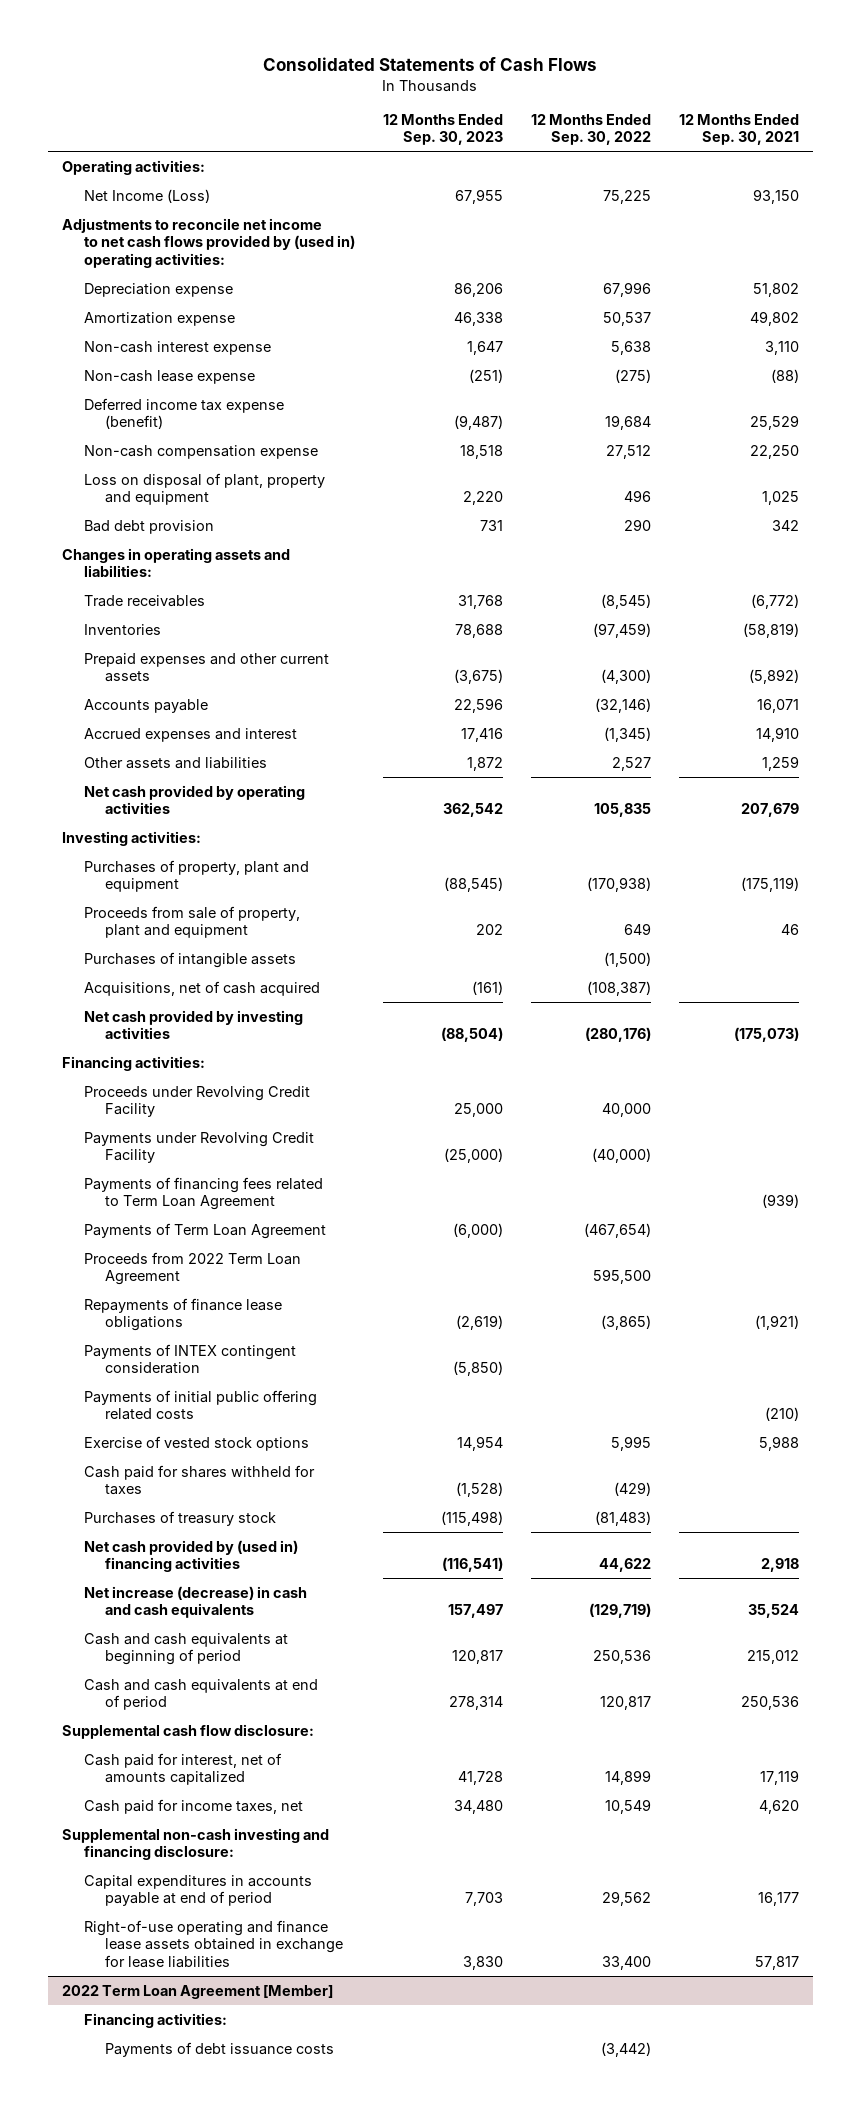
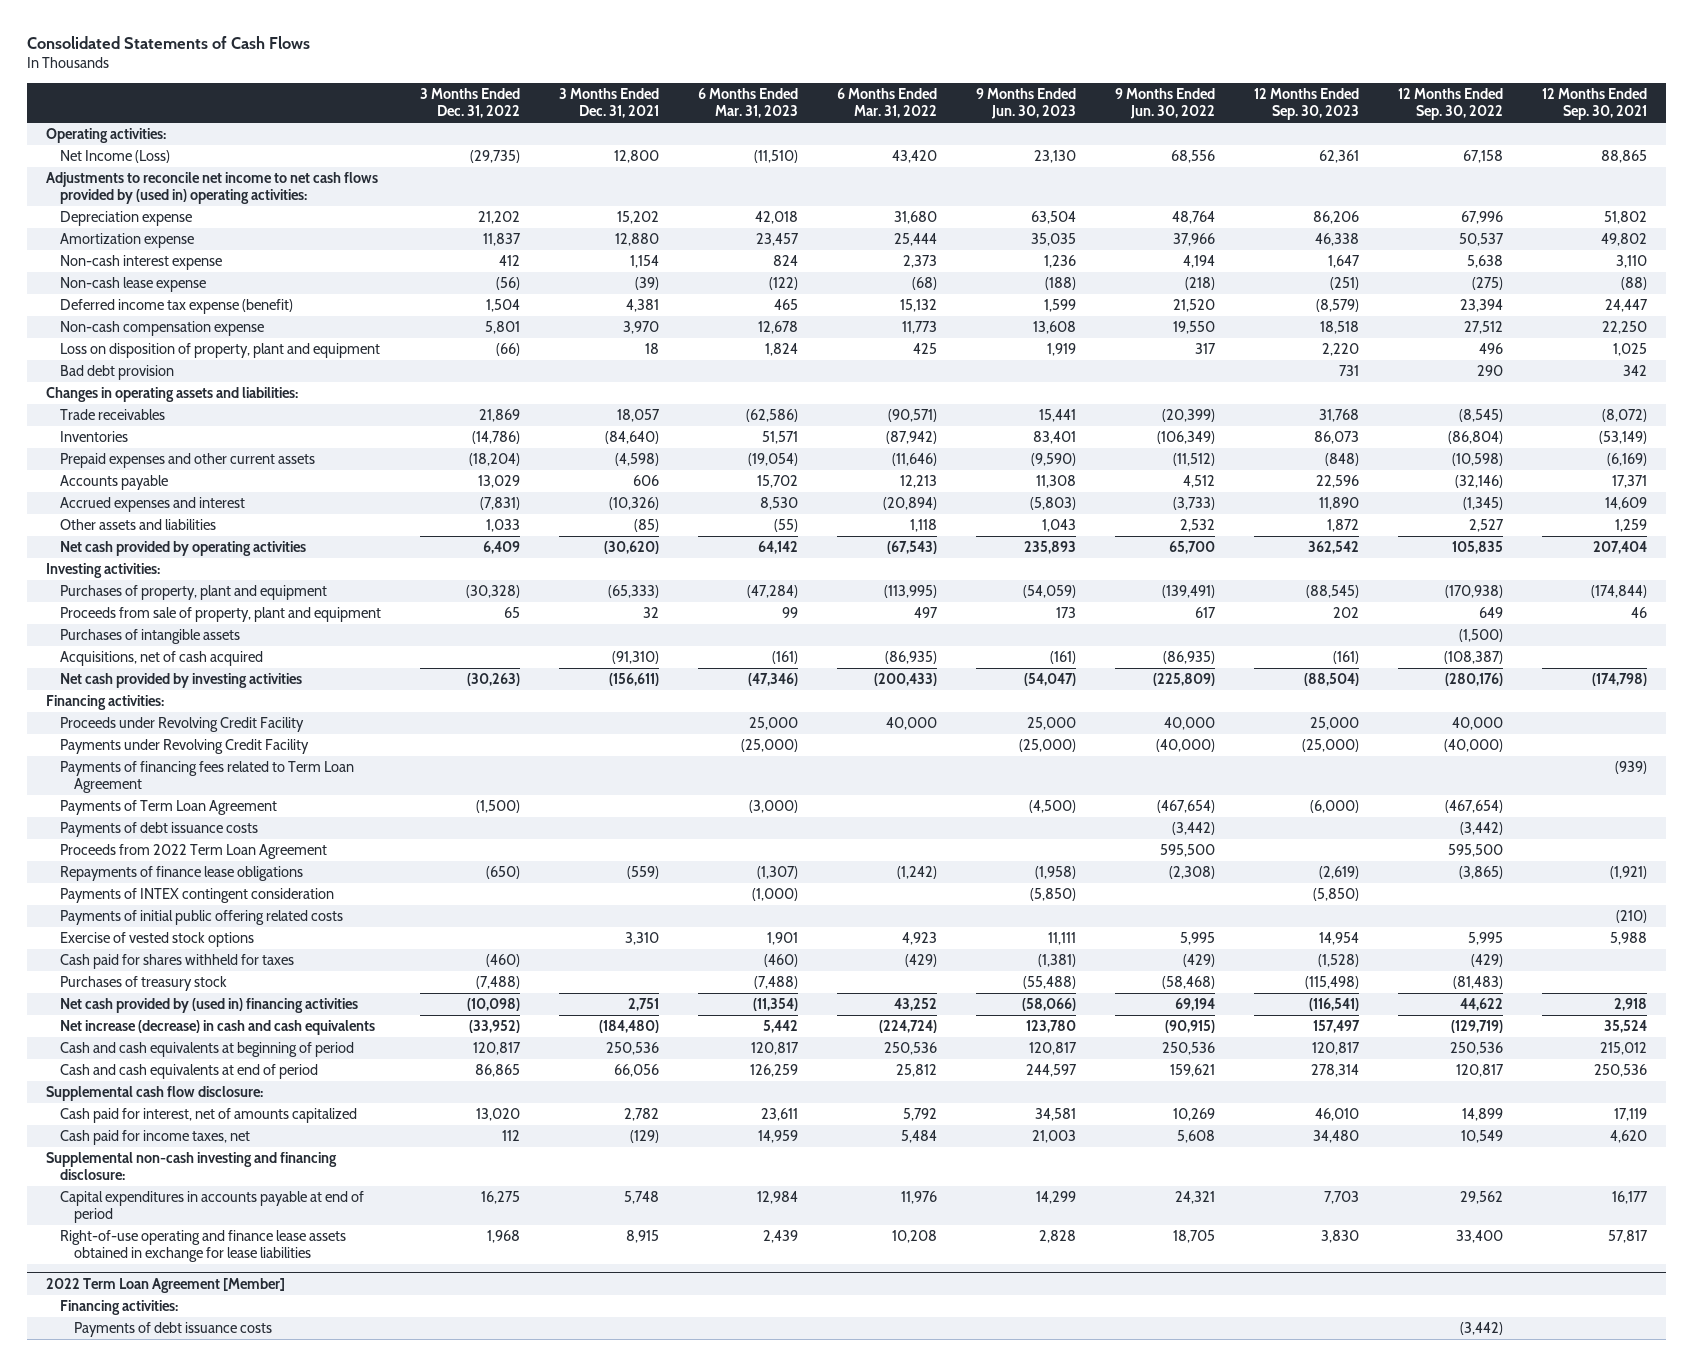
- | 12 Months Ended Sep. 30, 2023 | 12 Months Ended Sep. 30, 2022 | 12 Months Ended Sep. 30, 2021
+ | 3 Months Ended Dec. 31, 2022 | 3 Months Ended Dec. 31, 2021 | 6 Months Ended Mar. 31, 2023 | 6 Months Ended Mar. 31, 2022 | 9 Months Ended Jun. 30, 2023 | 9 Months Ended Jun. 30, 2022 | 12 Months Ended Sep. 30, 2023 | 12 Months Ended Sep. 30, 2022 | 12 Months Ended Sep. 30, 2021
- Net Income (Loss) | 67,955 | 75,225 | 93,150
+ Net Income (Loss) | (29,735) | 12,800 | (11,510) | 43,420 | 23,130 | 68,556 | 62,361 | 67,158 | 88,865
- Deferred income tax expense (benefit) | (9,487) | 19,684 | 25,529
+ Deferred income tax expense (benefit) | 1,504 | 4,381 | 465 | 15,132 | 1,599 | 21,520 | (8,579) | 23,394 | 24,447
- Loss on disposal of plant, property and equipment | 2,220 | 496 | 1,025
+ Loss on disposition of property, plant and equipment | (66) | 18 | 1,824 | 425 | 1,919 | 317 | 2,220 | 496 | 1,025
- Trade receivables | 31,768 | (8,545) | (6,772)
- Inventories | 78,688 | (97,459) | (58,819)
- Prepaid expenses and other current assets | (3,675) | (4,300) | (5,892)
- Accounts payable | 22,596 | (32,146) | 16,071
- Accrued expenses and interest | 17,416 | (1,345) | 14,910
+ Trade receivables | 21,869 | 18,057 | (62,586) | (90,571) | 15,441 | (20,399) | 31,768 | (8,545) | (8,072)
+ Inventories | (14,786) | (84,640) | 51,571 | (87,942) | 83,401 | (106,349) | 86,073 | (86,804) | (53,149)
+ Prepaid expenses and other current assets | (18,204) | (4,598) | (19,054) | (11,646) | (9,590) | (11,512) | (848) | (10,598) | (6,169)
+ Accounts payable | 13,029 | 606 | 15,702 | 12,213 | 11,308 | 4,512 | 22,596 | (32,146) | 17,371
+ Accrued expenses and interest | (7,831) | (10,326) | 8,530 | (20,894) | (5,803) | (3,733) | 11,890 | (1,345) | 14,609
- Net cash provided by operating activities | 362,542 | 105,835 | 207,679
+ Net cash provided by operating activities | 6,409 | (30,620) | 64,142 | (67,543) | 235,893 | 65,700 | 362,542 | 105,835 | 207,404
- Purchases of property, plant and equipment | (88,545) | (170,938) | (175,119)
+ Purchases of property, plant and equipment | (30,328) | (65,333) | (47,284) | (113,995) | (54,059) | (139,491) | (88,545) | (170,938) | (174,844)
- Net cash provided by investing activities | (88,504) | (280,176) | (175,073)
+ Net cash provided by investing activities | (30,263) | (156,611) | (47,346) | (200,433) | (54,047) | (225,809) | (88,504) | (280,176) | (174,798)
+ Payments of debt issuance costs | | | | | | (3,442) | | (3,442) |
- Cash paid for interest, net of amounts capitalized | 41,728 | 14,899 | 17,119
+ Cash paid for interest, net of amounts capitalized | 13,020 | 2,782 | 23,611 | 5,792 | 34,581 | 10,269 | 46,010 | 14,899 | 17,119

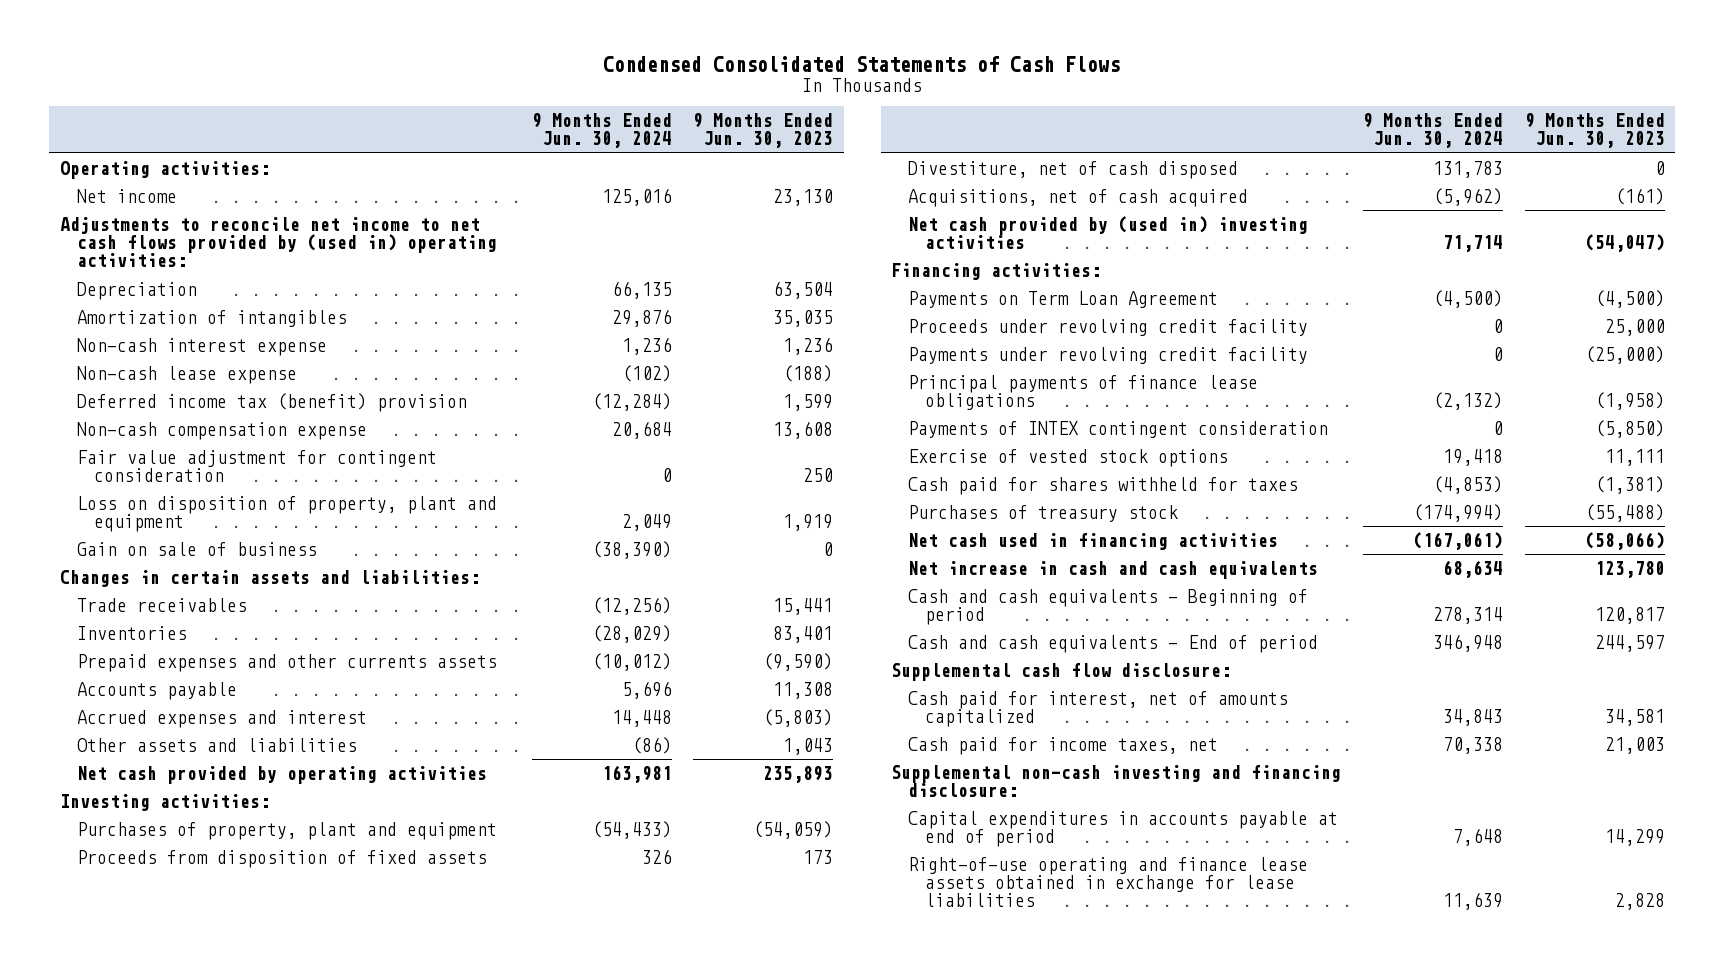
- Consolidated Statements of Cash Flows
+ Condensed Consolidated Statements of Cash Flows
- | 3 Months Ended Dec. 31, 2022 | 3 Months Ended Dec. 31, 2021 | 6 Months Ended Mar. 31, 2023 | 6 Months Ended Mar. 31, 2022 | 9 Months Ended Jun. 30, 2023 | 9 Months Ended Jun. 30, 2022 | 12 Months Ended Sep. 30, 2023 | 12 Months Ended Sep. 30, 2022 | 12 Months Ended Sep. 30, 2021
+ | 9 Months Ended Jun. 30, 2024 | 9 Months Ended Jun. 30, 2023
- Net Income (Loss) | (29,735) | 12,800 | (11,510) | 43,420 | 23,130 | 68,556 | 62,361 | 67,158 | 88,865
+ Net income | 125,016 | 23,130
- Depreciation expense | 21,202 | 15,202 | 42,018 | 31,680 | 63,504 | 48,764 | 86,206 | 67,996 | 51,802
- Amortization expense | 11,837 | 12,880 | 23,457 | 25,444 | 35,035 | 37,966 | 46,338 | 50,537 | 49,802
+ Depreciation | 66,135 | 63,504
+ Amortization of intangibles | 29,876 | 35,035
- Deferred income tax expense (benefit) | 1,504 | 4,381 | 465 | 15,132 | 1,599 | 21,520 | (8,579) | 23,394 | 24,447
+ Deferred income tax (benefit) provision | (12,284) | 1,599
+ Fair value adjustment for contingent consideration | 0 | 250
- Bad debt provision | | | | | | | 731 | 290 | 342
- Changes in operating assets and liabilities:
+ Gain on sale of business | (38,390) | 0
+ Changes in certain assets and liabilities:
- Prepaid expenses and other current assets | (18,204) | (4,598) | (19,054) | (11,646) | (9,590) | (11,512) | (848) | (10,598) | (6,169)
+ Prepaid expenses and other currents assets | (10,012) | (9,590)
- Proceeds from sale of property, plant and equipment | 65 | 32 | 99 | 497 | 173 | 617 | 202 | 649 | 46
- Purchases of intangible assets | | | | | | | | (1,500) |
+ Proceeds from disposition of fixed assets | 326 | 173
+ Divestiture, net of cash disposed | 131,783 | 0
- Net cash provided by investing activities | (30,263) | (156,611) | (47,346) | (200,433) | (54,047) | (225,809) | (88,504) | (280,176) | (174,798)
+ Net cash provided by (used in) investing activities | 71,714 | (54,047)
- Proceeds under Revolving Credit Facility | | | 25,000 | 40,000 | 25,000 | 40,000 | 25,000 | 40,000 |
- Payments under Revolving Credit Facility | | | (25,000) | | (25,000) | (40,000) | (25,000) | (40,000) |
- Payments of financing fees related to Term Loan Agreement | | | | | | | | | (939)
- Payments of Term Loan Agreement | (1,500) | | (3,000) | | (4,500) | (467,654) | (6,000) | (467,654) |
- Payments of debt issuance costs | | | | | | (3,442) | | (3,442) |
- Proceeds from 2022 Term Loan Agreement | | | | | | 595,500 | | 595,500 |
- Repayments of finance lease obligations | (650) | (559) | (1,307) | (1,242) | (1,958) | (2,308) | (2,619) | (3,865) | (1,921)
+ Payments on Term Loan Agreement | (4,500) | (4,500)
+ Proceeds under revolving credit facility | 0 | 25,000
+ Payments under revolving credit facility | 0 | (25,000)
+ Principal payments of finance lease obligations | (2,132) | (1,958)
- Payments of initial public offering related costs | | | | | | | | | (210)
- Net cash provided by (used in) financing activities | (10,098) | 2,751 | (11,354) | 43,252 | (58,066) | 69,194 | (116,541) | 44,622 | 2,918
- Net increase (decrease) in cash and cash equivalents | (33,952) | (184,480) | 5,442 | (224,724) | 123,780 | (90,915) | 157,497 | (129,719) | 35,524
- Cash and cash equivalents at beginning of period | 120,817 | 250,536 | 120,817 | 250,536 | 120,817 | 250,536 | 120,817 | 250,536 | 215,012
- Cash and cash equivalents at end of period | 86,865 | 66,056 | 126,259 | 25,812 | 244,597 | 159,621 | 278,314 | 120,817 | 250,536
+ Net cash used in financing activities | (167,061) | (58,066)
+ Net increase in cash and cash equivalents | 68,634 | 123,780
+ Cash and cash equivalents - Beginning of period | 278,314 | 120,817
+ Cash and cash equivalents - End of period | 346,948 | 244,597
- 2022 Term Loan Agreement [Member]
- Financing activities:
- Payments of debt issuance costs | | | | | | | | (3,442) |

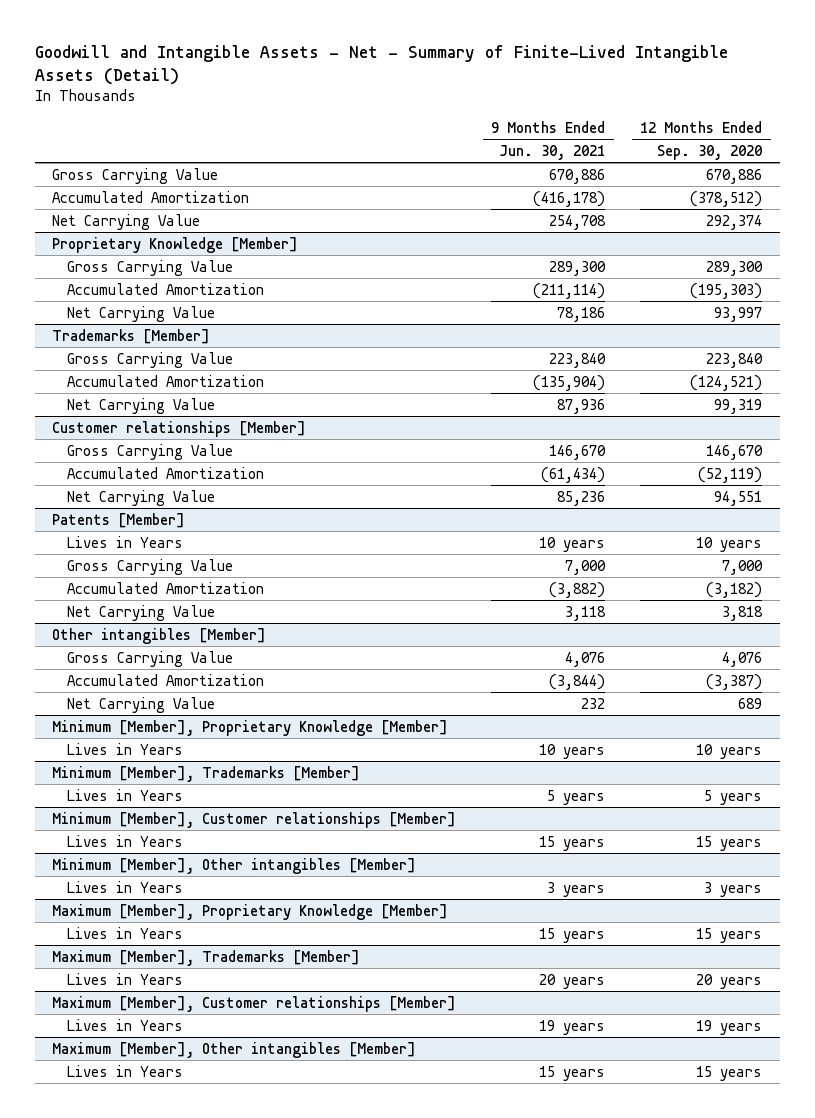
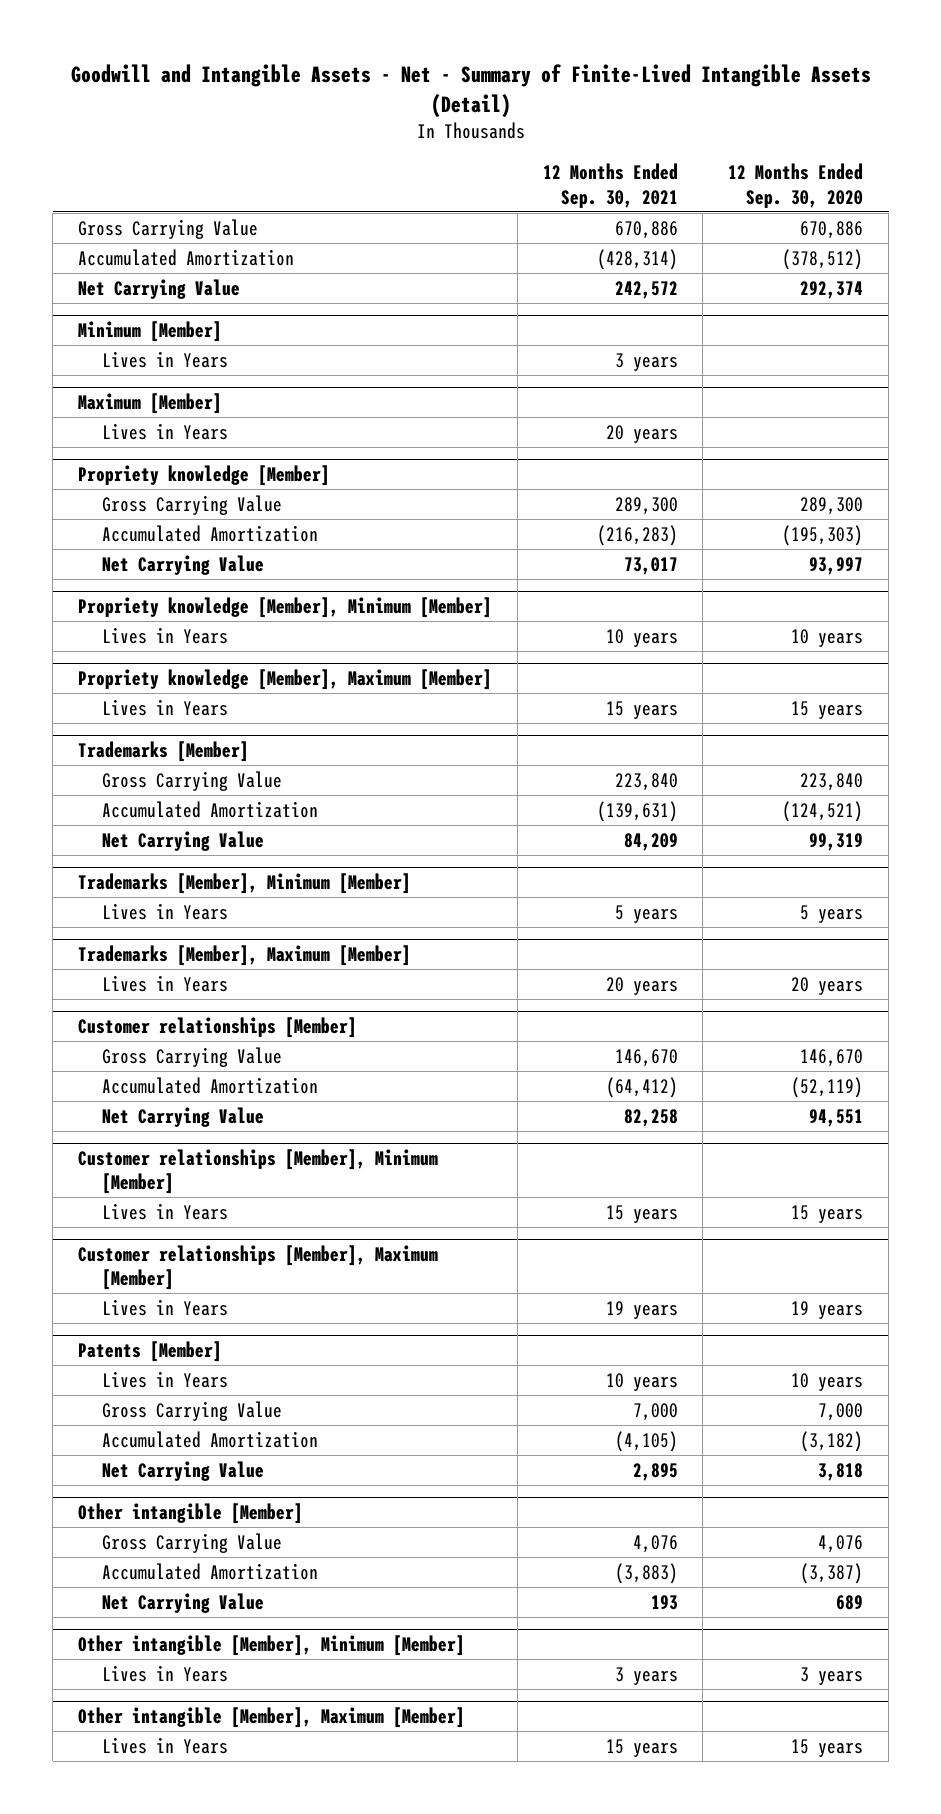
- | 9 Months Ended Jun. 30, 2021 | 12 Months Ended Sep. 30, 2020
+ | 12 Months Ended Sep. 30, 2021 | 12 Months Ended Sep. 30, 2020
- Proprietary Knowledge [Member]
+ Minimum [Member]
+ Lives in Years | 3 years |
+ Maximum [Member]
+ Lives in Years | 20 years |
+ Propriety knowledge [Member]
+ Propriety knowledge [Member], Minimum [Member]
+ Lives in Years | 10 years | 10 years
+ Propriety knowledge [Member], Maximum [Member]
+ Lives in Years | 15 years | 15 years
+ Trademarks [Member], Minimum [Member]
+ Lives in Years | 5 years | 5 years
+ Trademarks [Member], Maximum [Member]
+ Lives in Years | 20 years | 20 years
+ Customer relationships [Member], Minimum [Member]
+ Lives in Years | 15 years | 15 years
+ Customer relationships [Member], Maximum [Member]
+ Lives in Years | 19 years | 19 years
- Other intangibles [Member]
+ Other intangible [Member]
- Minimum [Member], Proprietary Knowledge [Member]
- Lives in Years | 10 years | 10 years
- Minimum [Member], Trademarks [Member]
- Lives in Years | 5 years | 5 years
- Minimum [Member], Customer relationships [Member]
- Lives in Years | 15 years | 15 years
- Minimum [Member], Other intangibles [Member]
+ Other intangible [Member], Minimum [Member]
- Maximum [Member], Proprietary Knowledge [Member]
- Lives in Years | 15 years | 15 years
- Maximum [Member], Trademarks [Member]
- Lives in Years | 20 years | 20 years
- Maximum [Member], Customer relationships [Member]
- Lives in Years | 19 years | 19 years
- Maximum [Member], Other intangibles [Member]
+ Other intangible [Member], Maximum [Member]

